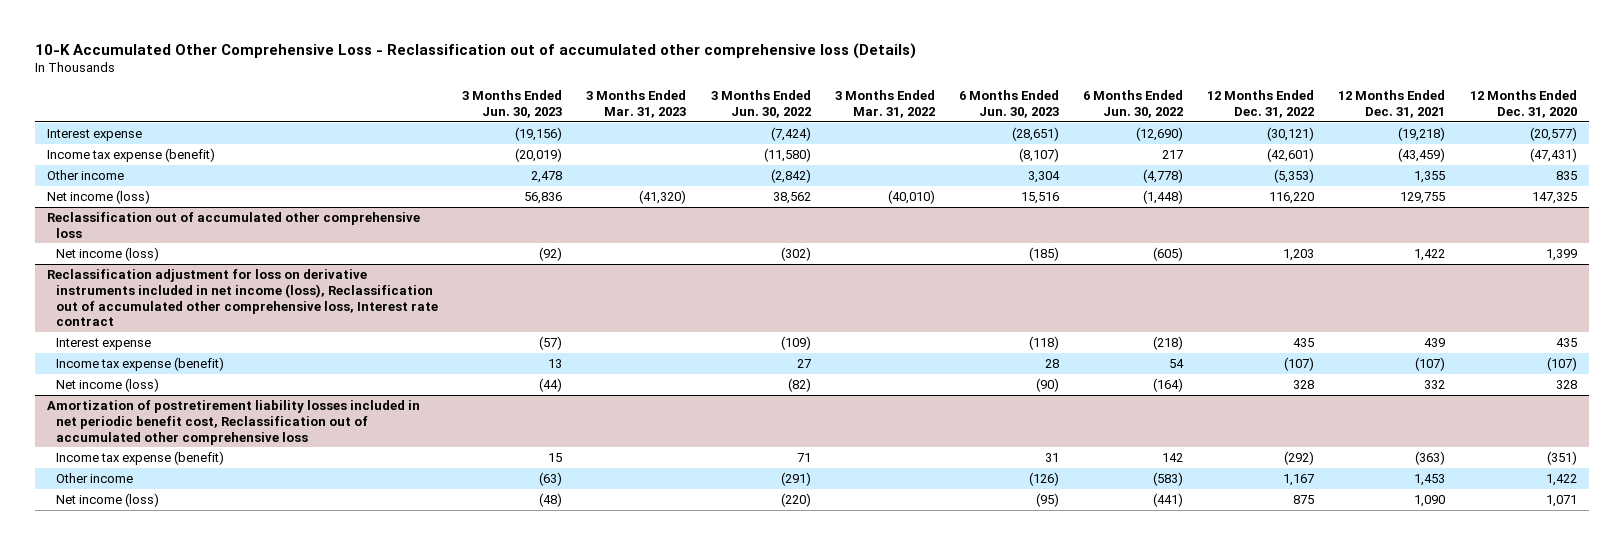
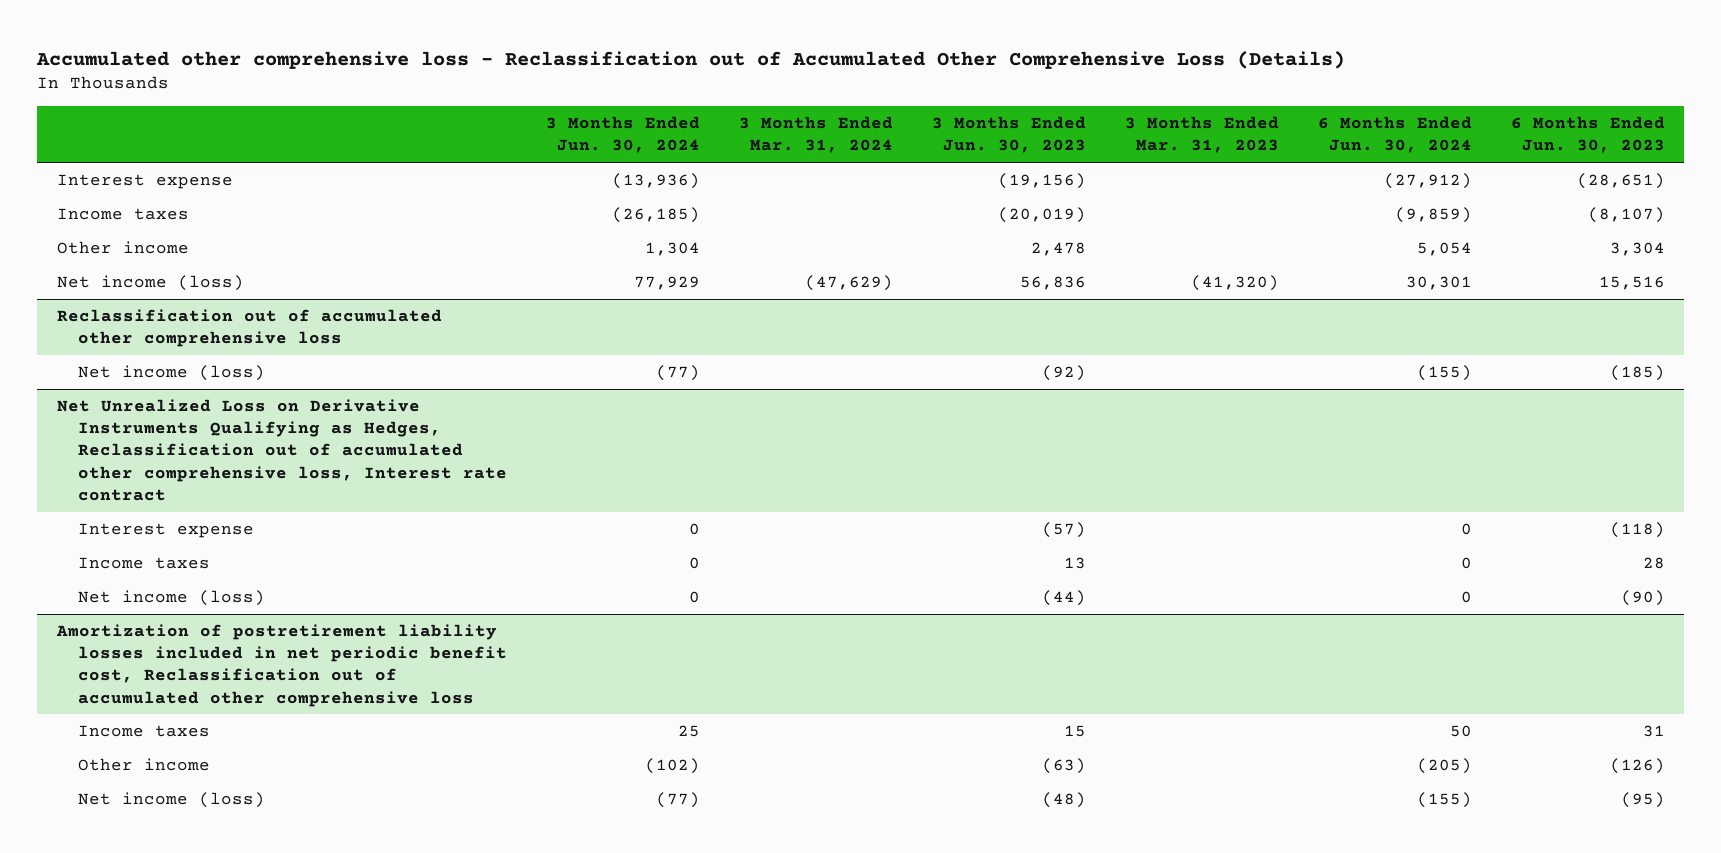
- 10-K Accumulated Other Comprehensive Loss - Reclassification out of accumulated other comprehensive loss (Details)
+ Accumulated other comprehensive loss - Reclassification out of Accumulated Other Comprehensive Loss (Details)
- | 3 Months Ended Jun. 30, 2023 | 3 Months Ended Mar. 31, 2023 | 3 Months Ended Jun. 30, 2022 | 3 Months Ended Mar. 31, 2022 | 6 Months Ended Jun. 30, 2023 | 6 Months Ended Jun. 30, 2022 | 12 Months Ended Dec. 31, 2022 | 12 Months Ended Dec. 31, 2021 | 12 Months Ended Dec. 31, 2020
+ | 3 Months Ended Jun. 30, 2024 | 3 Months Ended Mar. 31, 2024 | 3 Months Ended Jun. 30, 2023 | 3 Months Ended Mar. 31, 2023 | 6 Months Ended Jun. 30, 2024 | 6 Months Ended Jun. 30, 2023
- Income tax expense (benefit) | (20,019) | | (11,580) | | (8,107) | 217 | (42,601) | (43,459) | (47,431)
+ Income taxes | (26,185) | | (20,019) | | (9,859) | (8,107)
- Reclassification adjustment for loss on derivative instruments included in net income (loss), Reclassification out of accumulated other comprehensive loss, Interest rate contract
+ Net Unrealized Loss on Derivative Instruments Qualifying as Hedges, Reclassification out of accumulated other comprehensive loss, Interest rate contract
- Income tax expense (benefit) | 13 | | 27 | | 28 | 54 | (107) | (107) | (107)
+ Income taxes | 0 | | 13 | | 0 | 28
@ Amortization of postretirement liability losses included in net periodic benefit cost, Reclassification out of accumulated other comprehensive loss
- Income tax expense (benefit) | 15 | | 71 | | 31 | 142 | (292) | (363) | (351)
+ Income taxes | 25 | | 15 | | 50 | 31

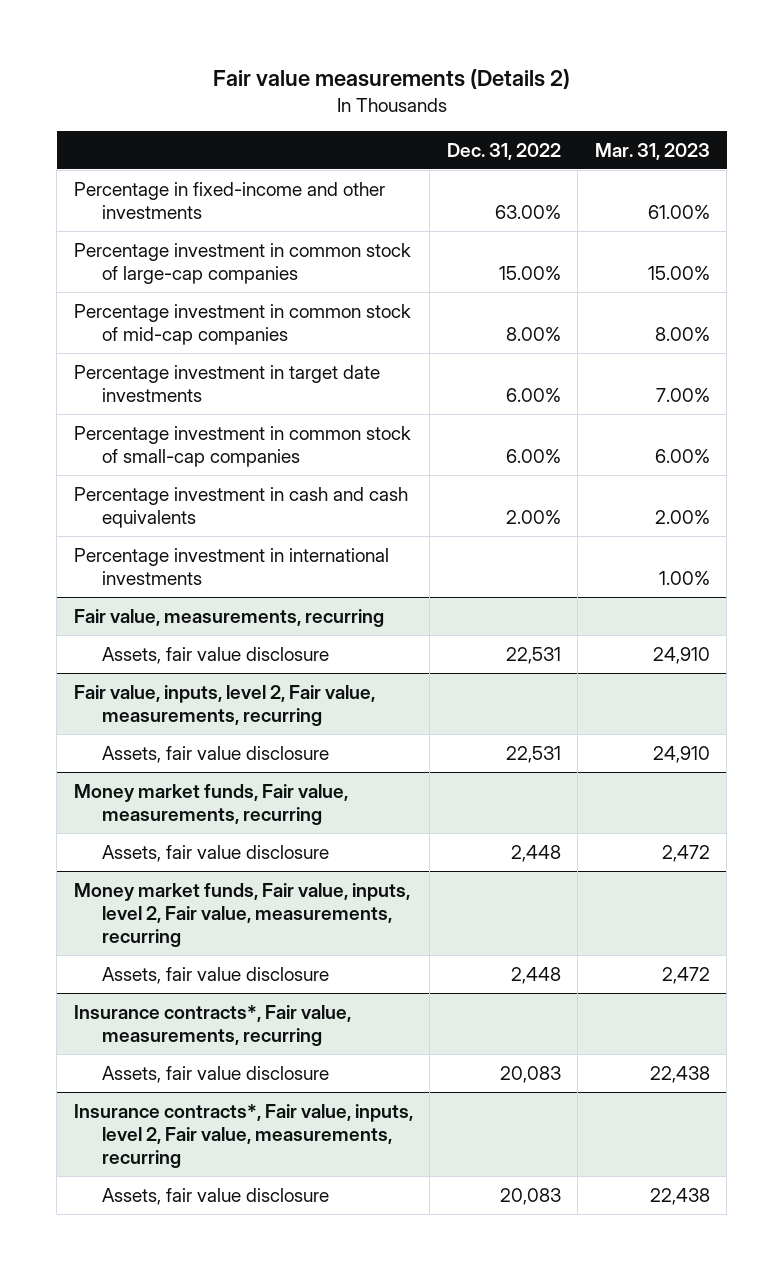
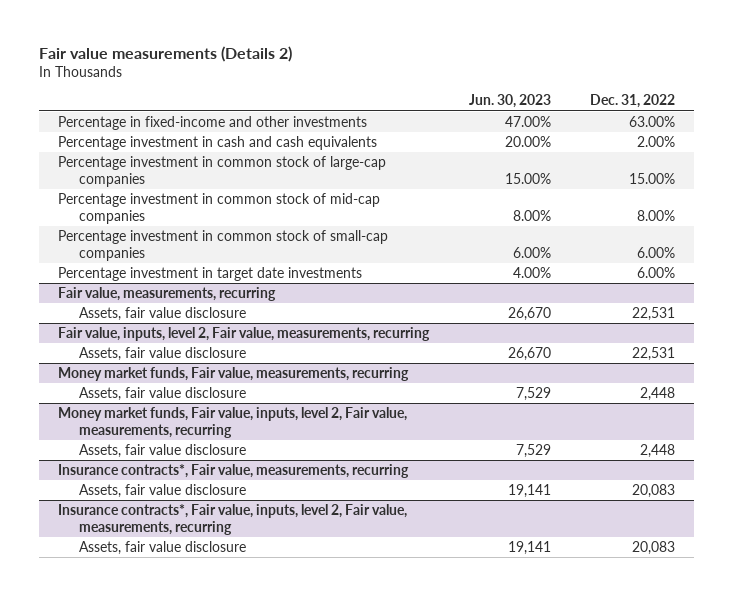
- | Dec. 31, 2022 | Mar. 31, 2023
+ | Jun. 30, 2023 | Dec. 31, 2022
moved up: Percentage investment in cash and cash equivalents | 20.00% | 2.00%
- Percentage investment in international investments | | 1.00%
moved down: Percentage investment in target date investments | 4.00% | 6.00%

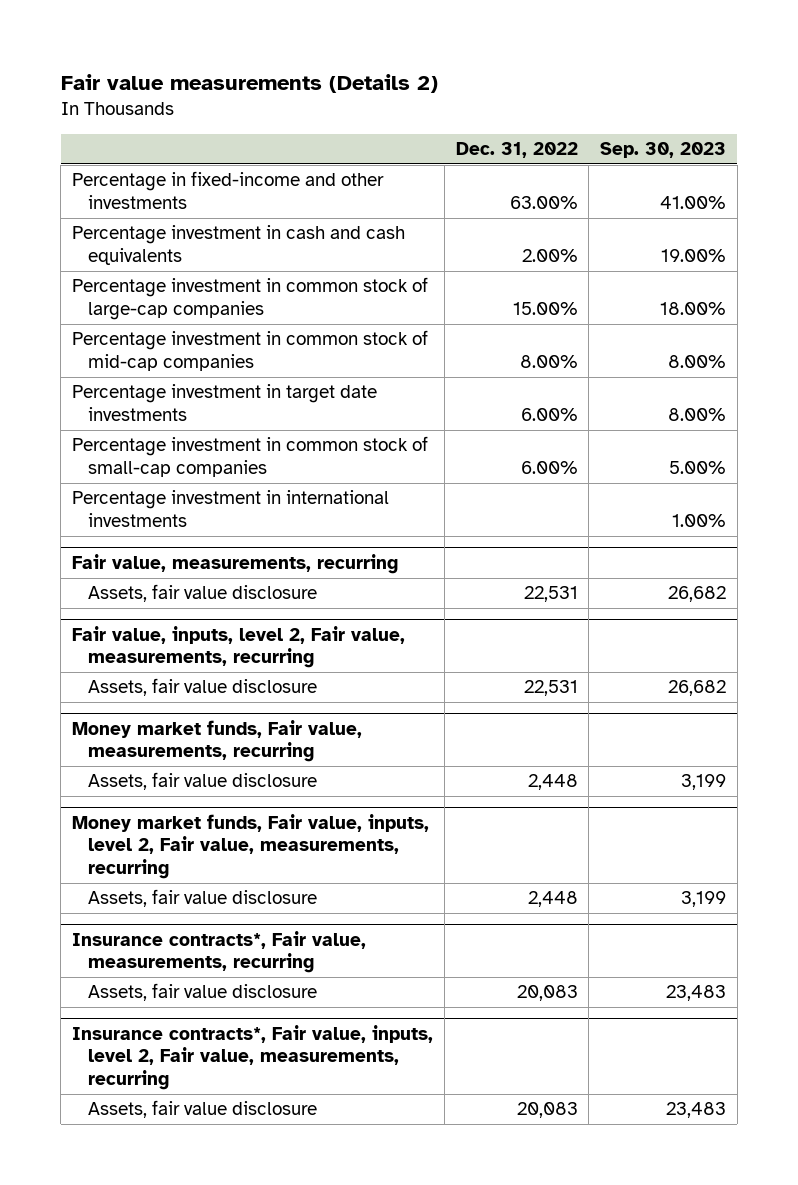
- | Jun. 30, 2023 | Dec. 31, 2022
+ | Dec. 31, 2022 | Sep. 30, 2023
moved down: Percentage investment in common stock of small-cap companies | 6.00% | 5.00%
+ Percentage investment in international investments | | 1.00%

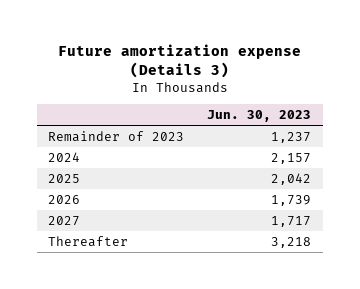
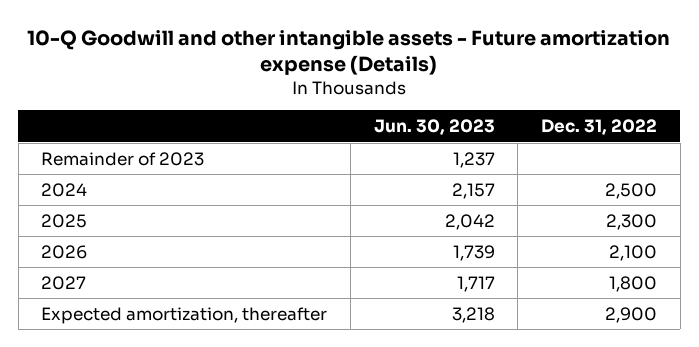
- Future amortization expense (Details 3)
+ 10-Q Goodwill and other intangible assets - Future amortization expense (Details)
- | Jun. 30, 2023
+ | Jun. 30, 2023 | Dec. 31, 2022
- Thereafter | 3,218
+ Expected amortization, thereafter | 3,218 | 2,900

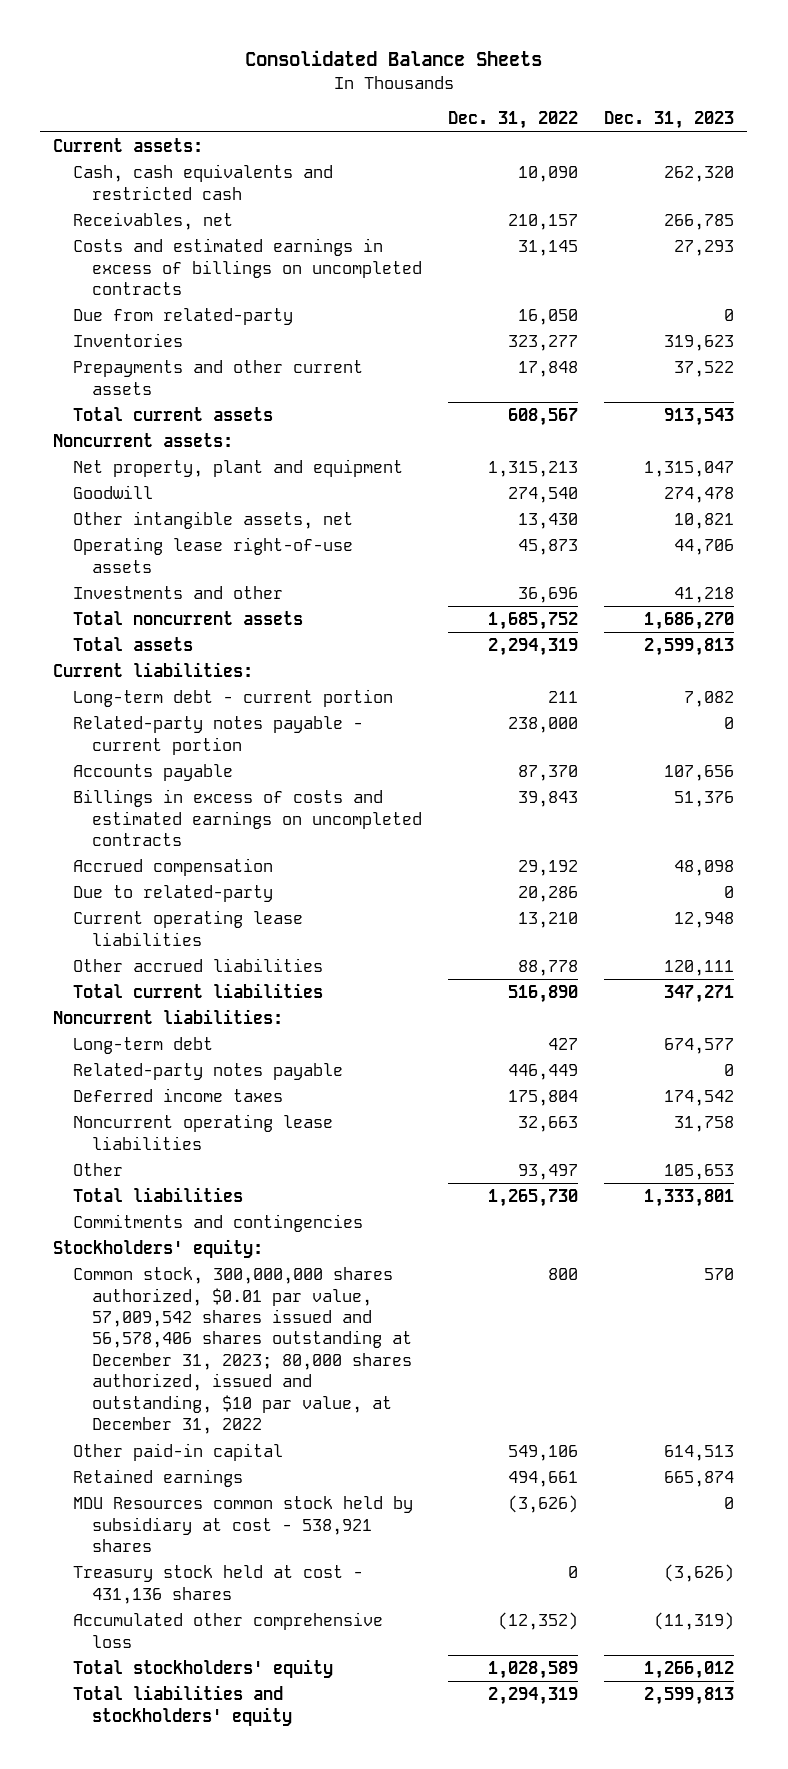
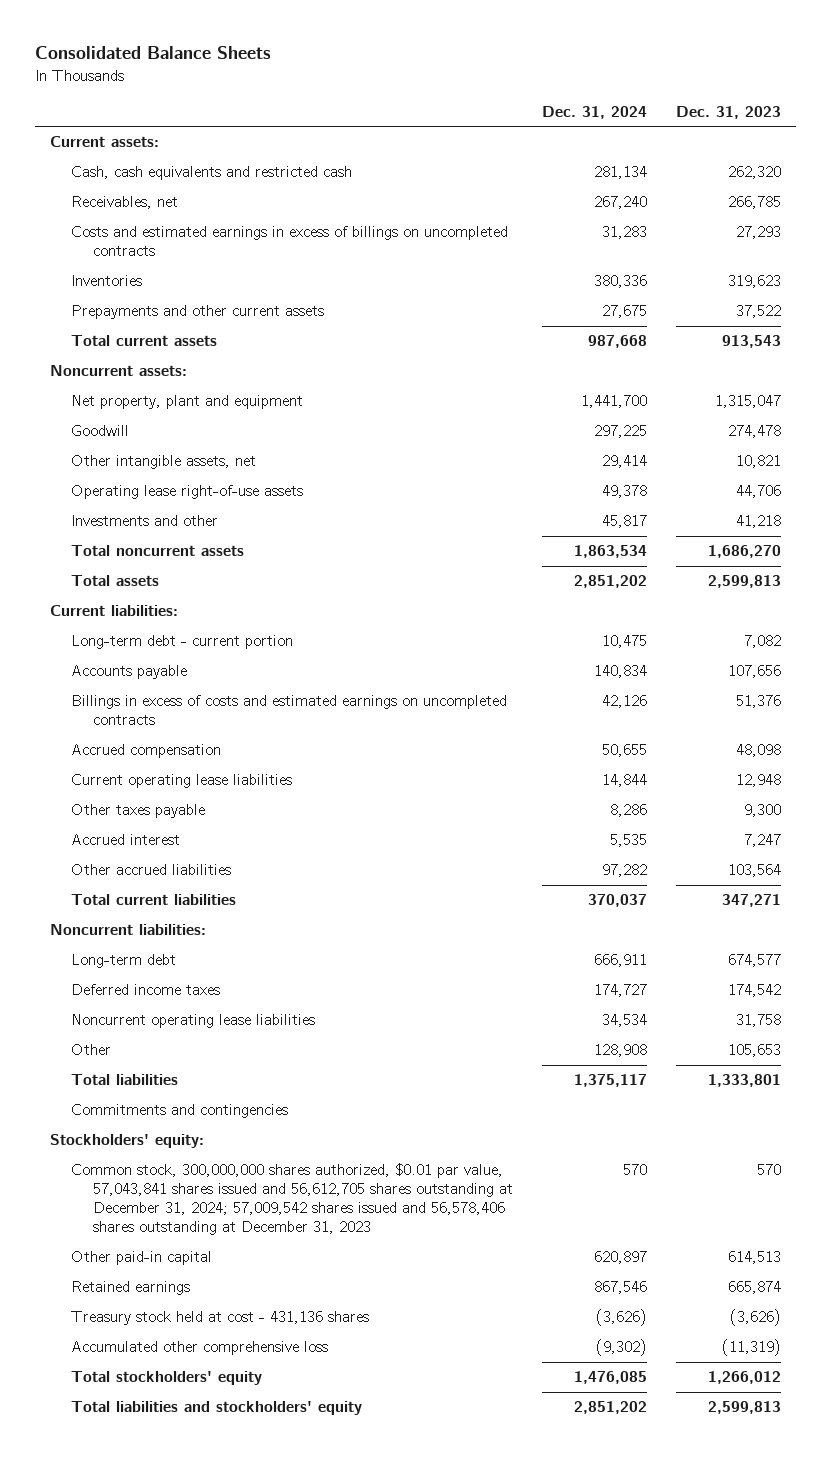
- | Dec. 31, 2022 | Dec. 31, 2023
+ | Dec. 31, 2024 | Dec. 31, 2023
- Due from related-party | 16,050 | 0
- Related-party notes payable - current portion | 238,000 | 0
- Due to related-party | 20,286 | 0
- Other accrued liabilities | 88,778 | 120,111
+ Other taxes payable | 8,286 | 9,300
+ Accrued interest | 5,535 | 7,247
+ Other accrued liabilities | 97,282 | 103,564
- Related-party notes payable | 446,449 | 0
- Common stock, 300,000,000 shares authorized, $0.01 par value, 57,009,542 shares issued and 56,578,406 shares outstanding at December 31, 2023; 80,000 shares authorized, issued and outstanding, $10 par value, at December 31, 2022 | 800 | 570
+ Common stock, 300,000,000 shares authorized, $0.01 par value, 57,043,841 shares issued and 56,612,705 shares outstanding at December 31, 2024; 57,009,542 shares issued and 56,578,406 shares outstanding at December 31, 2023 | 570 | 570
- MDU Resources common stock held by subsidiary at cost - 538,921 shares | (3,626) | 0

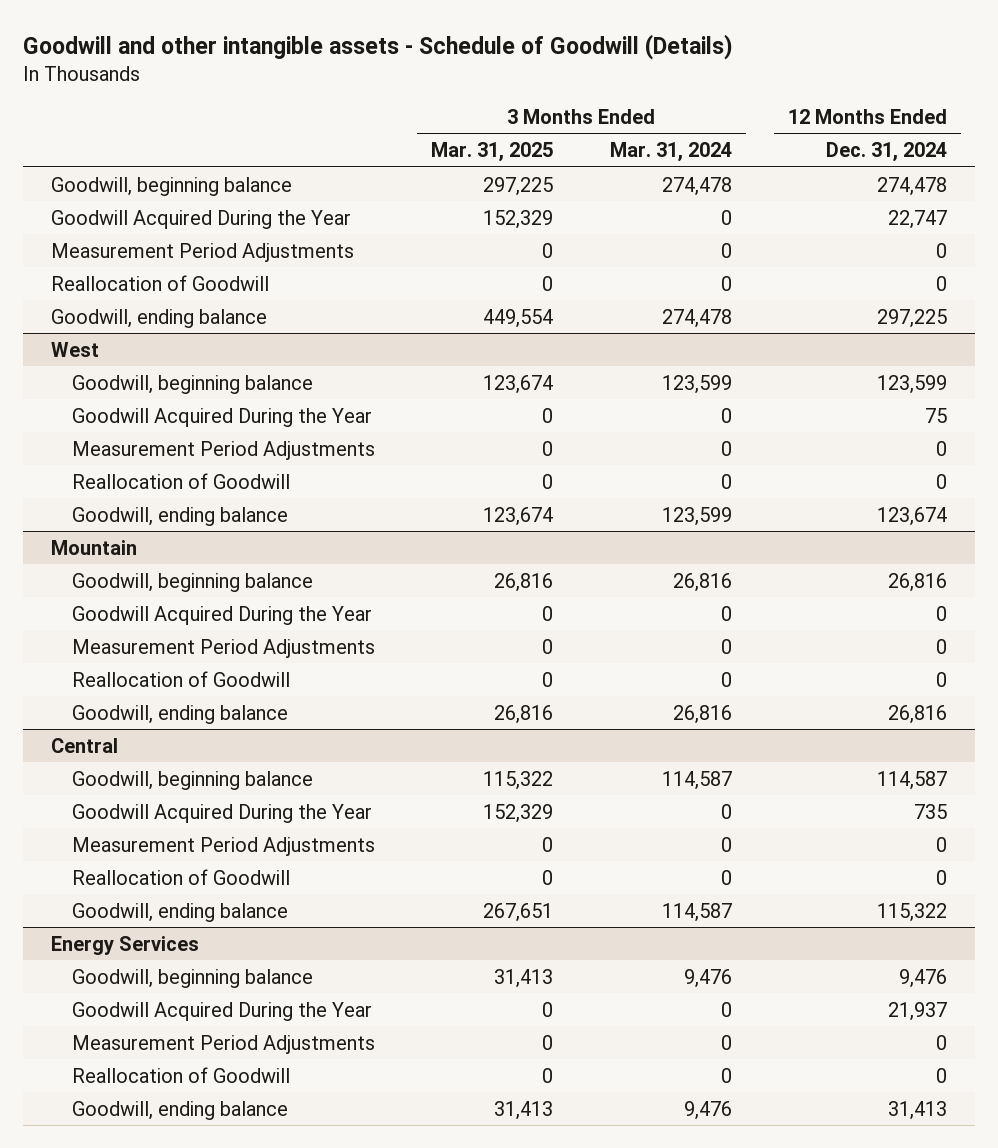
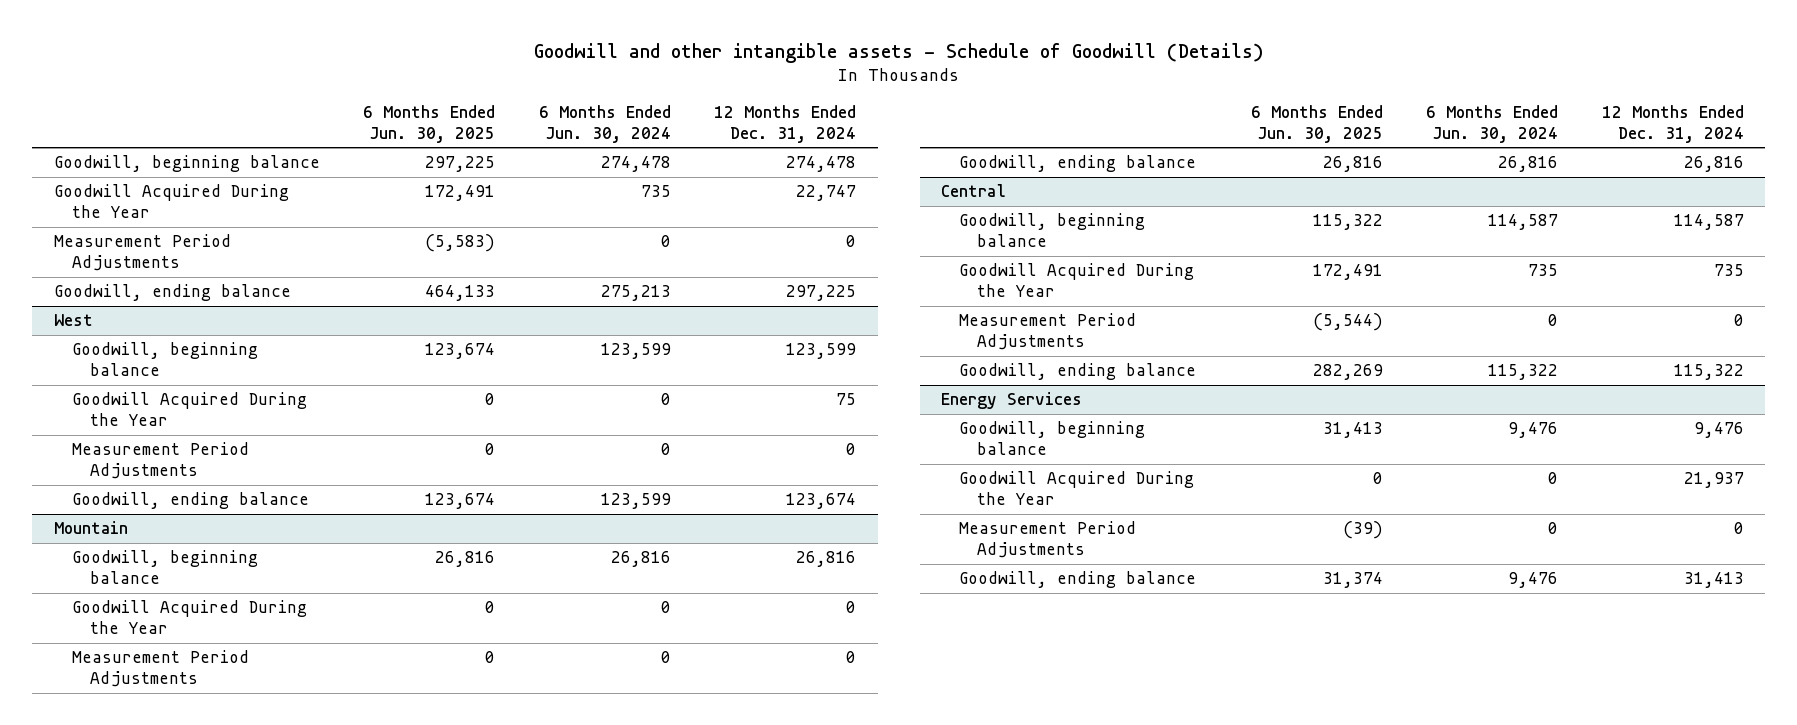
- | 3 Months Ended Mar. 31, 2025 | 3 Months Ended Mar. 31, 2024 | 12 Months Ended Dec. 31, 2024
+ | 6 Months Ended Jun. 30, 2025 | 6 Months Ended Jun. 30, 2024 | 12 Months Ended Dec. 31, 2024
- Reallocation of Goodwill | 0 | 0 | 0
@ West
- Reallocation of Goodwill | 0 | 0 | 0
@ Mountain
- Reallocation of Goodwill | 0 | 0 | 0
@ Central
- Reallocation of Goodwill | 0 | 0 | 0
@ Energy Services
- Reallocation of Goodwill | 0 | 0 | 0

